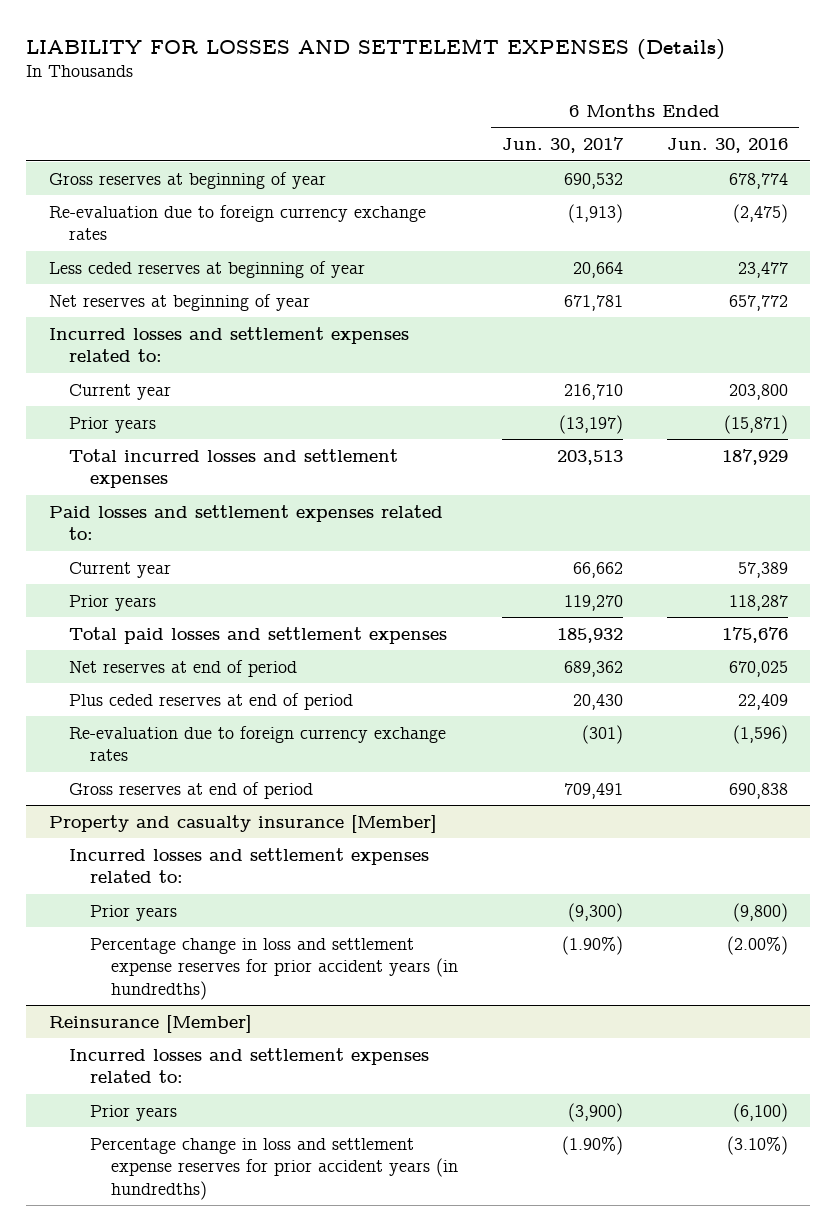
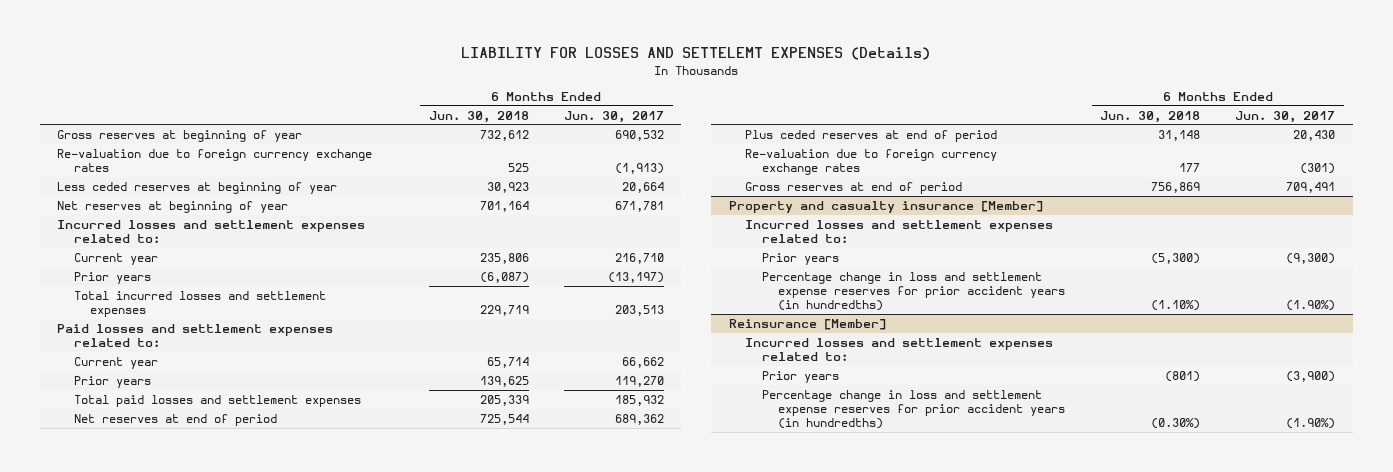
- | 6 Months Ended Jun. 30, 2017 | 6 Months Ended Jun. 30, 2016
+ | 6 Months Ended Jun. 30, 2018 | 6 Months Ended Jun. 30, 2017
- Re-evaluation due to foreign currency exchange rates | (1,913) | (2,475)
+ Re-valuation due to foreign currency exchange rates | 525 | (1,913)
- Re-evaluation due to foreign currency exchange rates | (301) | (1,596)
+ Re-valuation due to foreign currency exchange rates | 177 | (301)

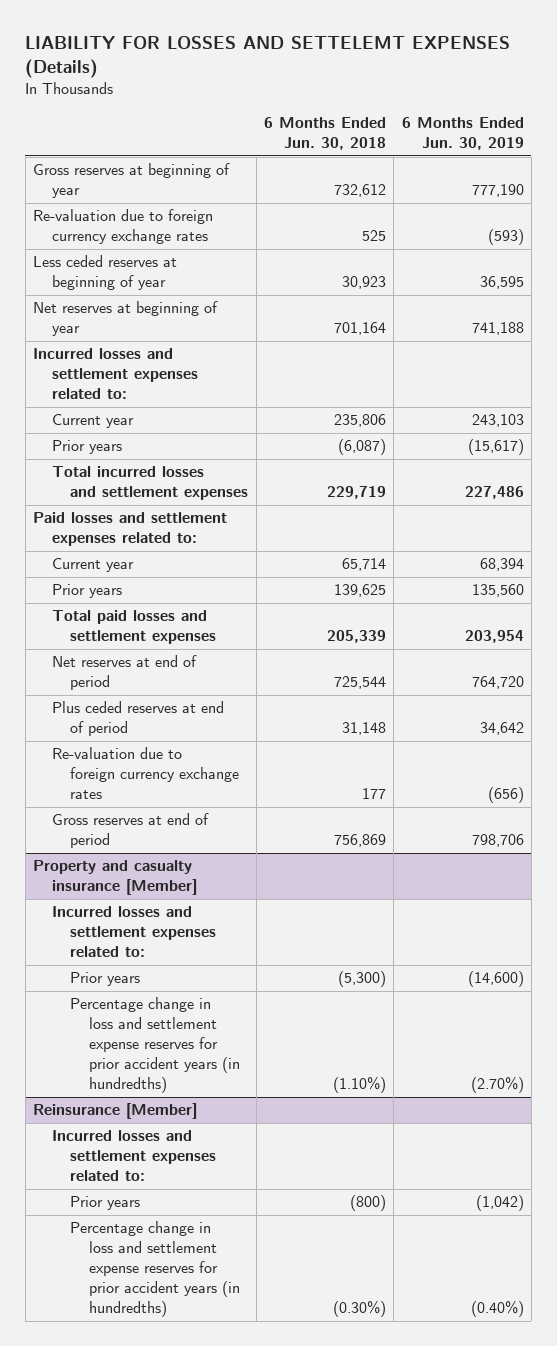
- | 6 Months Ended Jun. 30, 2018 | 6 Months Ended Jun. 30, 2017
+ | 6 Months Ended Jun. 30, 2018 | 6 Months Ended Jun. 30, 2019
@ Reinsurance [Member]
- Prior years | (801) | (3,900)
+ Prior years | (800) | (1,042)

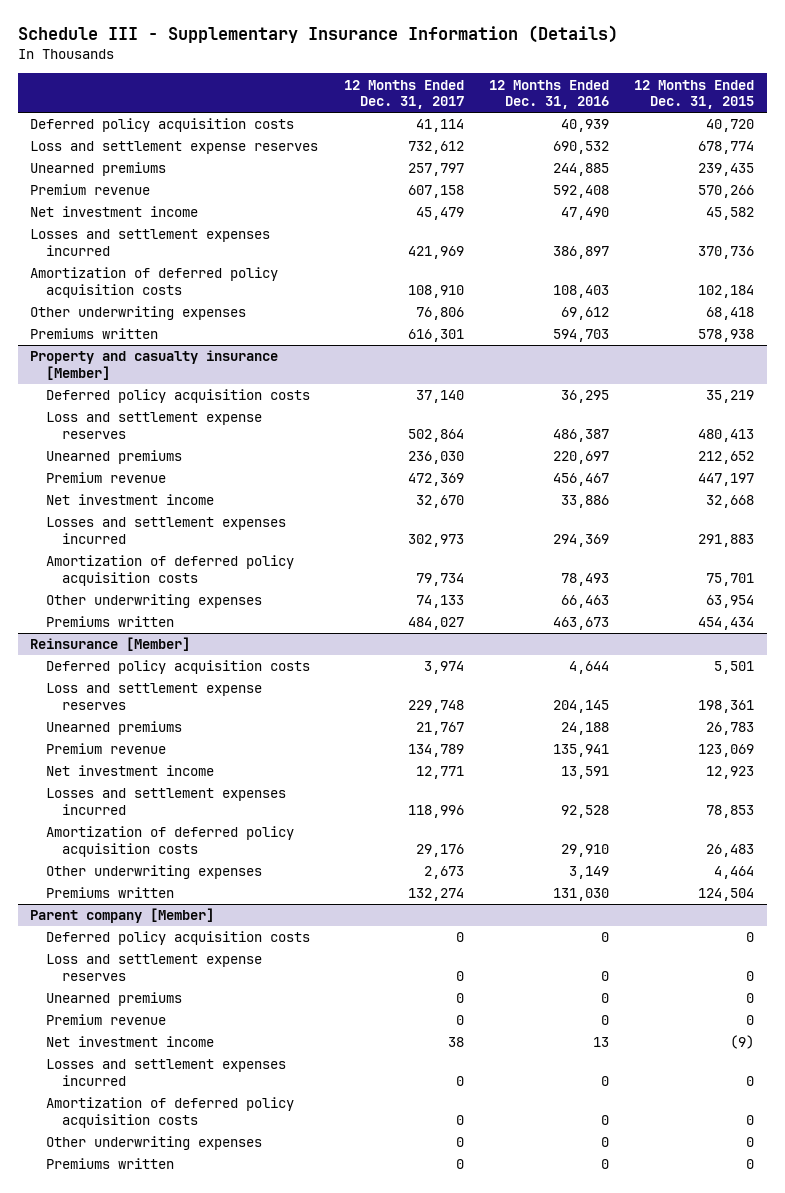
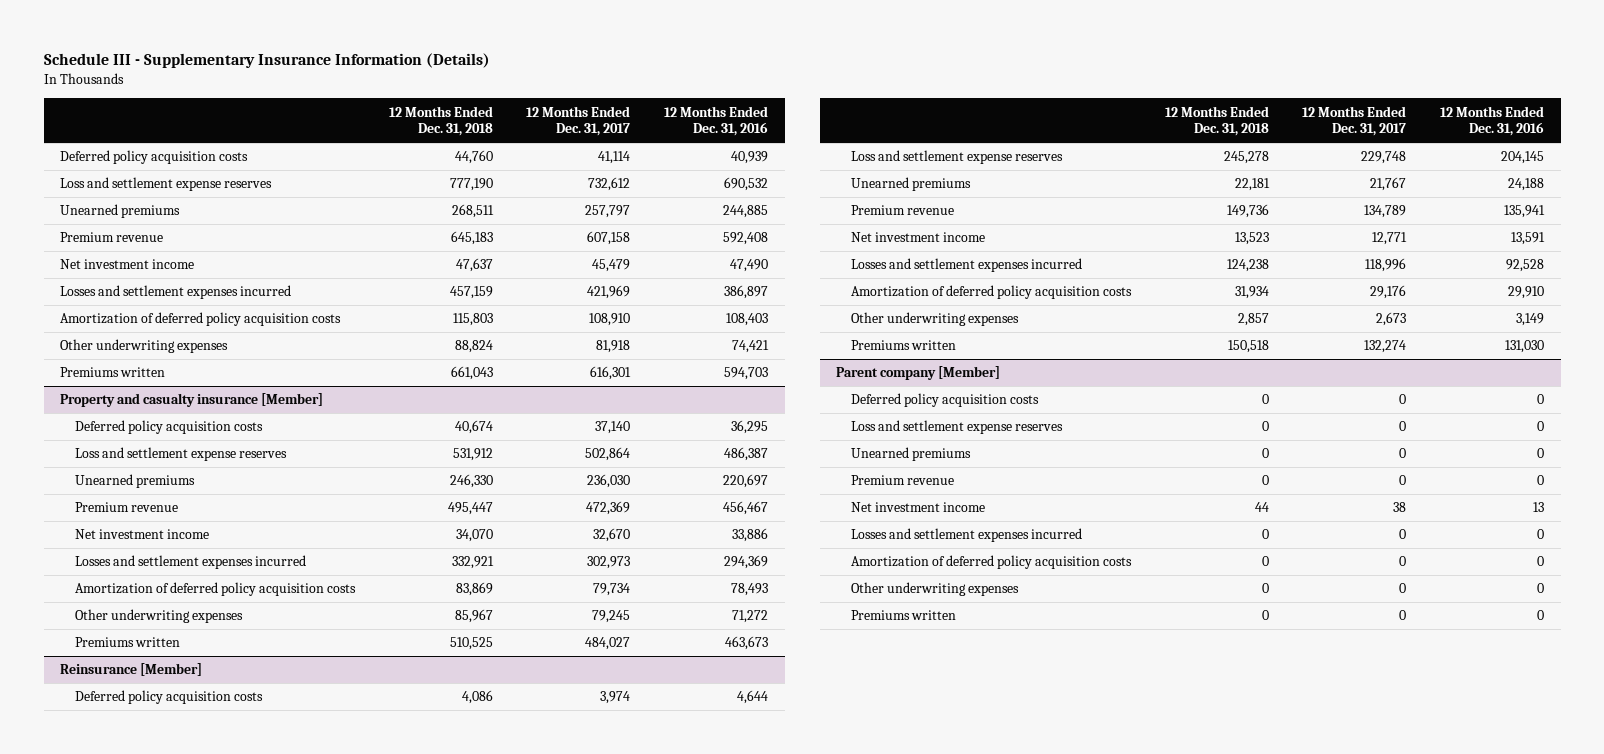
- | 12 Months Ended Dec. 31, 2017 | 12 Months Ended Dec. 31, 2016 | 12 Months Ended Dec. 31, 2015
+ | 12 Months Ended Dec. 31, 2018 | 12 Months Ended Dec. 31, 2017 | 12 Months Ended Dec. 31, 2016
- Other underwriting expenses | 76,806 | 69,612 | 68,418
+ Other underwriting expenses | 88,824 | 81,918 | 74,421
@ Property and casualty insurance [Member]
- Other underwriting expenses | 74,133 | 66,463 | 63,954
+ Other underwriting expenses | 85,967 | 79,245 | 71,272

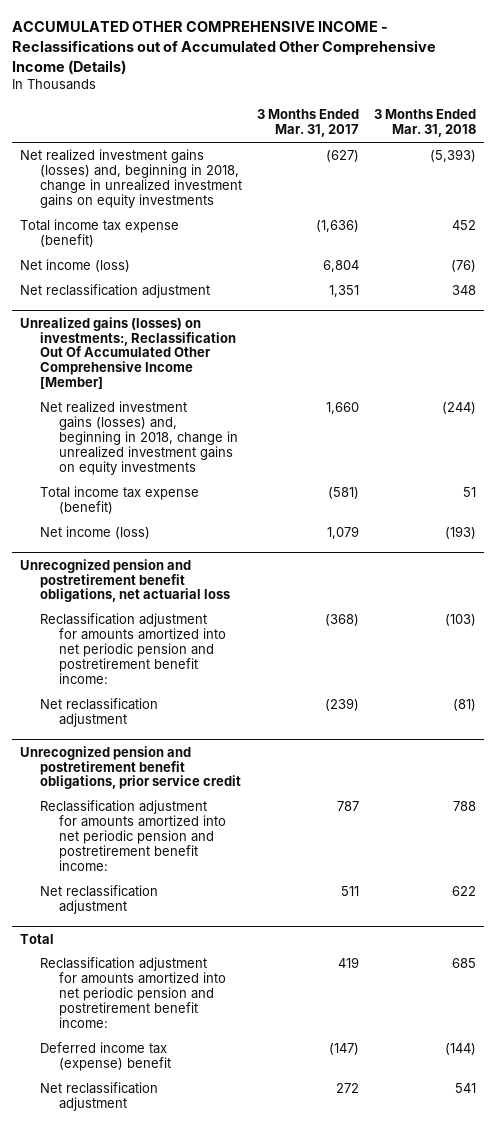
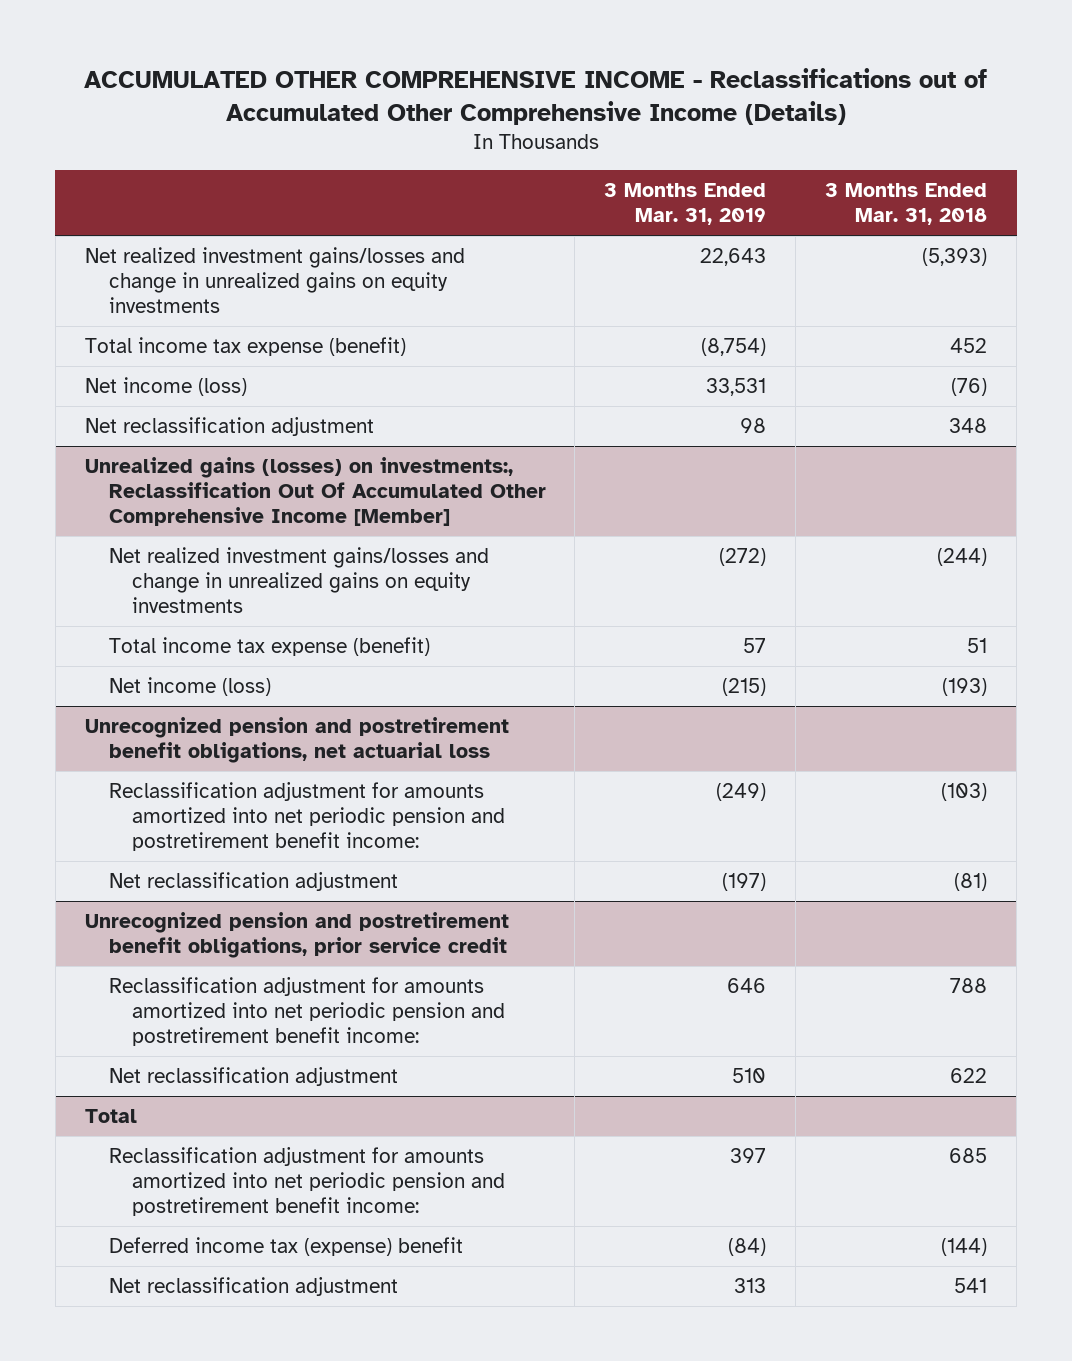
- | 3 Months Ended Mar. 31, 2017 | 3 Months Ended Mar. 31, 2018
+ | 3 Months Ended Mar. 31, 2019 | 3 Months Ended Mar. 31, 2018
- Net realized investment gains (losses) and, beginning in 2018, change in unrealized investment gains on equity investments | (627) | (5,393)
+ Net realized investment gains/losses and change in unrealized gains on equity investments | 22,643 | (5,393)
@ Unrealized gains (losses) on investments:, Reclassification Out Of Accumulated Other Comprehensive Income [Member]
- Net realized investment gains (losses) and, beginning in 2018, change in unrealized investment gains on equity investments | 1,660 | (244)
+ Net realized investment gains/losses and change in unrealized gains on equity investments | (272) | (244)

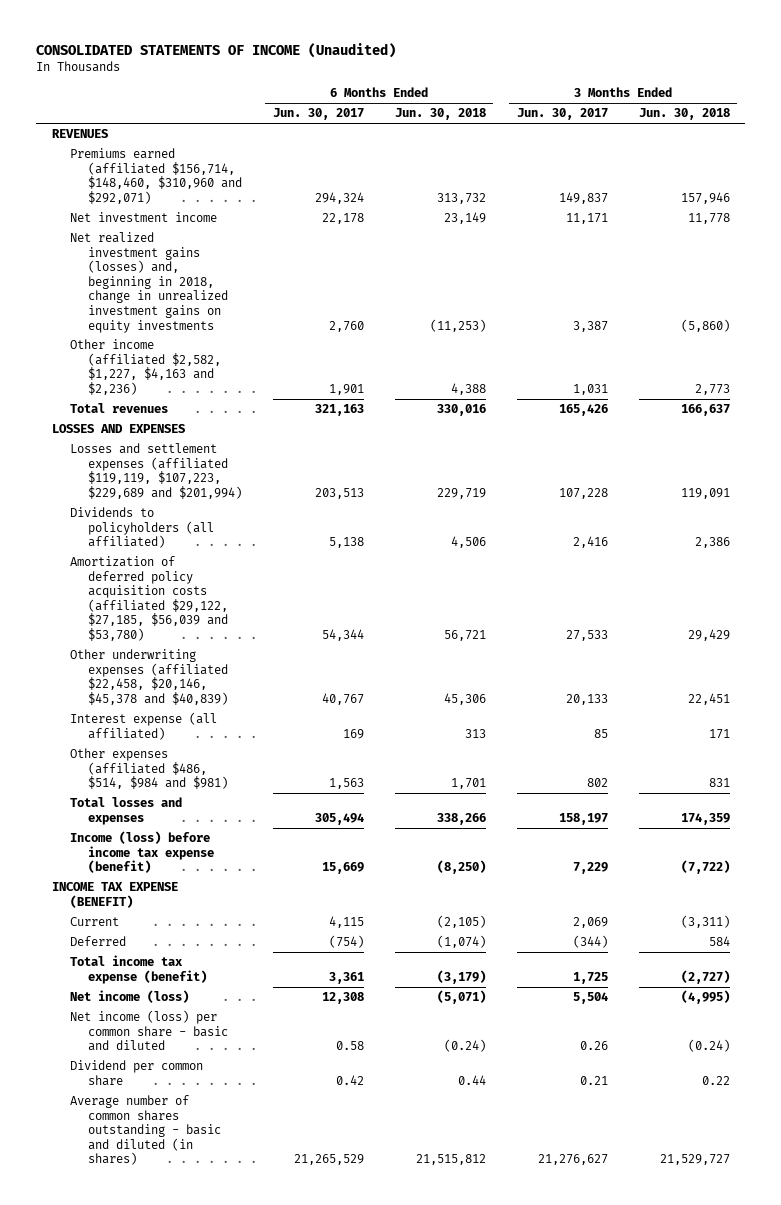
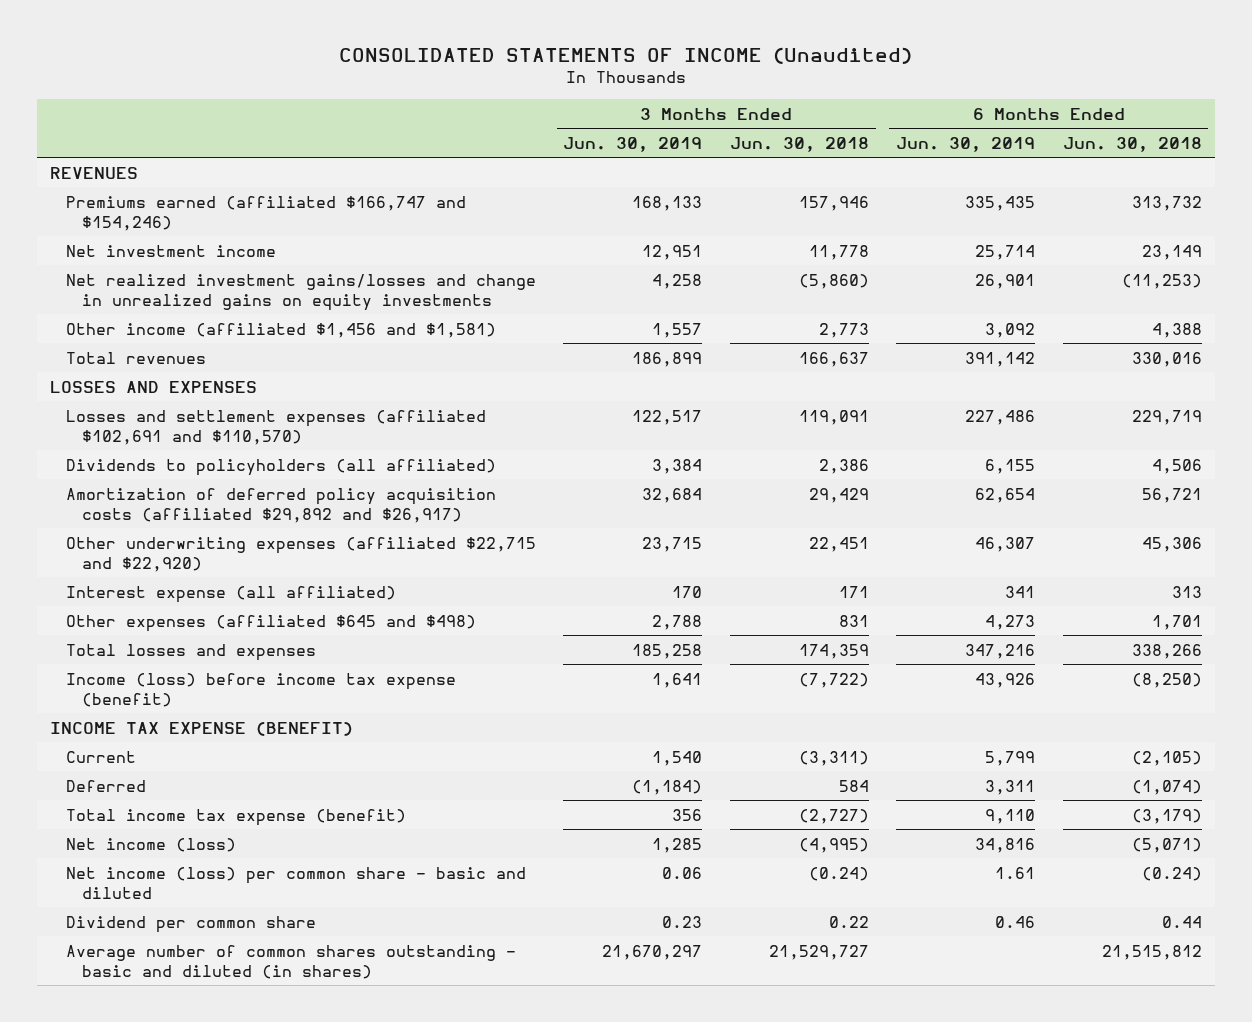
- | 6 Months Ended Jun. 30, 2017 | 6 Months Ended Jun. 30, 2018 | 3 Months Ended Jun. 30, 2017 | 3 Months Ended Jun. 30, 2018
+ | 3 Months Ended Jun. 30, 2019 | 3 Months Ended Jun. 30, 2018 | 6 Months Ended Jun. 30, 2019 | 6 Months Ended Jun. 30, 2018
- Premiums earned (affiliated $156,714, $148,460, $310,960 and $292,071) | 294,324 | 313,732 | 149,837 | 157,946
+ Premiums earned (affiliated $166,747 and $154,246) | 168,133 | 157,946 | 335,435 | 313,732
- Net realized investment gains (losses) and, beginning in 2018, change in unrealized investment gains on equity investments | 2,760 | (11,253) | 3,387 | (5,860)
- Other income (affiliated $2,582, $1,227, $4,163 and $2,236) | 1,901 | 4,388 | 1,031 | 2,773
+ Net realized investment gains/losses and change in unrealized gains on equity investments | 4,258 | (5,860) | 26,901 | (11,253)
+ Other income (affiliated $1,456 and $1,581) | 1,557 | 2,773 | 3,092 | 4,388
- Losses and settlement expenses (affiliated $119,119, $107,223, $229,689 and $201,994) | 203,513 | 229,719 | 107,228 | 119,091
+ Losses and settlement expenses (affiliated $102,691 and $110,570) | 122,517 | 119,091 | 227,486 | 229,719
- Amortization of deferred policy acquisition costs (affiliated $29,122, $27,185, $56,039 and $53,780) | 54,344 | 56,721 | 27,533 | 29,429
- Other underwriting expenses (affiliated $22,458, $20,146, $45,378 and $40,839) | 40,767 | 45,306 | 20,133 | 22,451
+ Amortization of deferred policy acquisition costs (affiliated $29,892 and $26,917) | 32,684 | 29,429 | 62,654 | 56,721
+ Other underwriting expenses (affiliated $22,715 and $22,920) | 23,715 | 22,451 | 46,307 | 45,306
- Other expenses (affiliated $486, $514, $984 and $981) | 1,563 | 1,701 | 802 | 831
+ Other expenses (affiliated $645 and $498) | 2,788 | 831 | 4,273 | 1,701

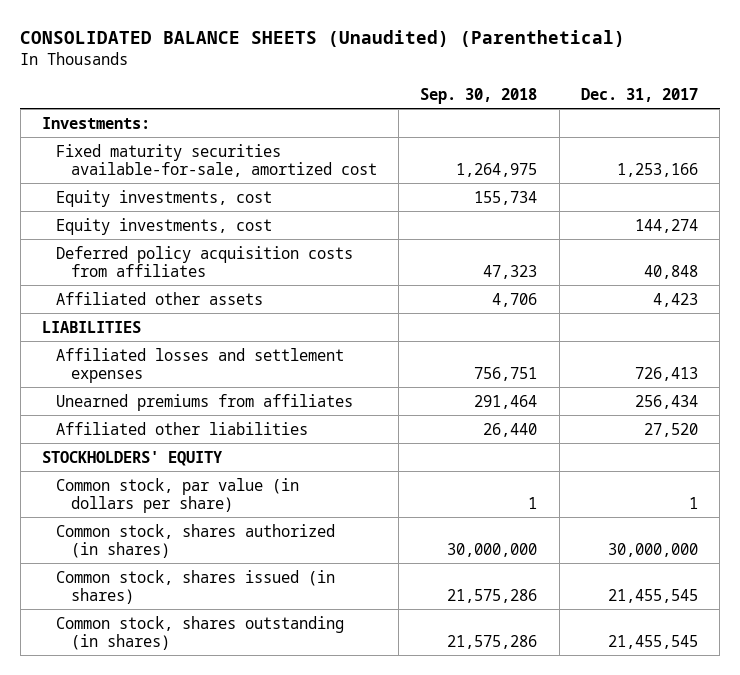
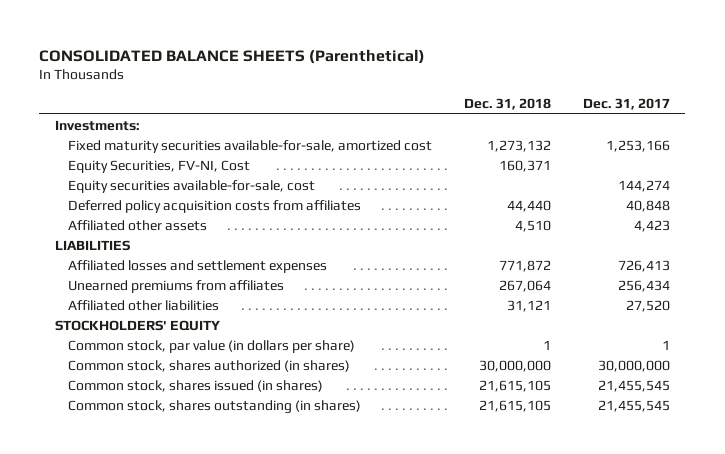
- CONSOLIDATED BALANCE SHEETS (Unaudited) (Parenthetical)
+ CONSOLIDATED BALANCE SHEETS (Parenthetical)
- | Sep. 30, 2018 | Dec. 31, 2017
+ | Dec. 31, 2018 | Dec. 31, 2017
- Equity investments, cost | 155,734 |
- Equity investments, cost | | 144,274
+ Equity Securities, FV-NI, Cost | 160,371 |
+ Equity securities available-for-sale, cost | | 144,274

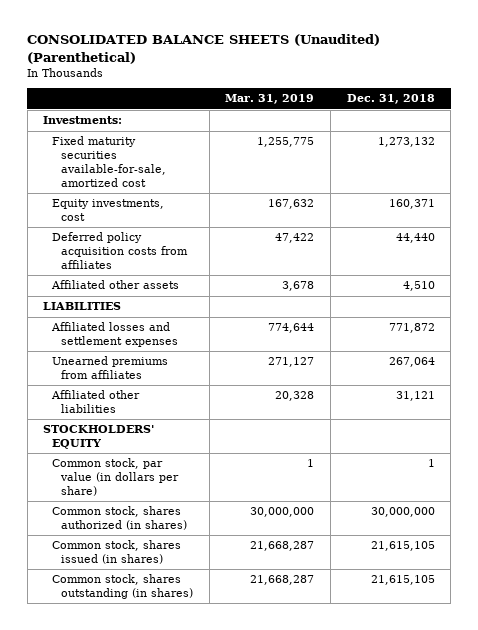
- CONSOLIDATED BALANCE SHEETS (Parenthetical)
+ CONSOLIDATED BALANCE SHEETS (Unaudited) (Parenthetical)
- | Dec. 31, 2018 | Dec. 31, 2017
+ | Mar. 31, 2019 | Dec. 31, 2018
- Equity Securities, FV-NI, Cost | 160,371 |
- Equity securities available-for-sale, cost | | 144,274
+ Equity investments, cost | 167,632 | 160,371

